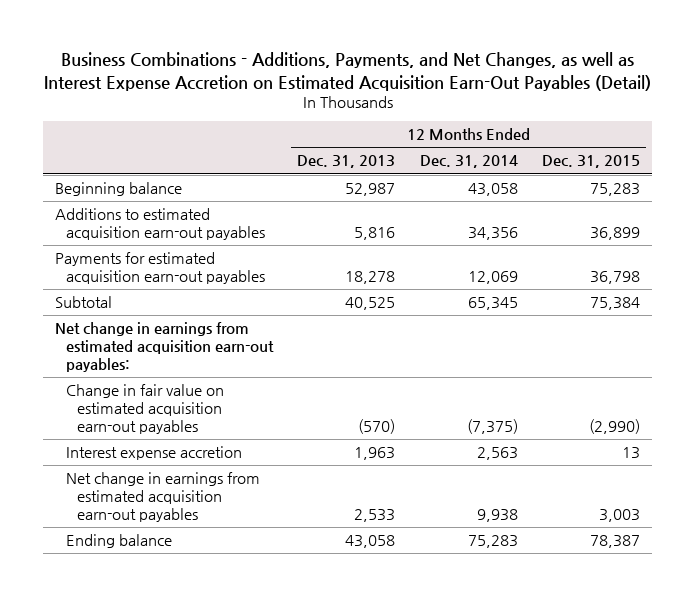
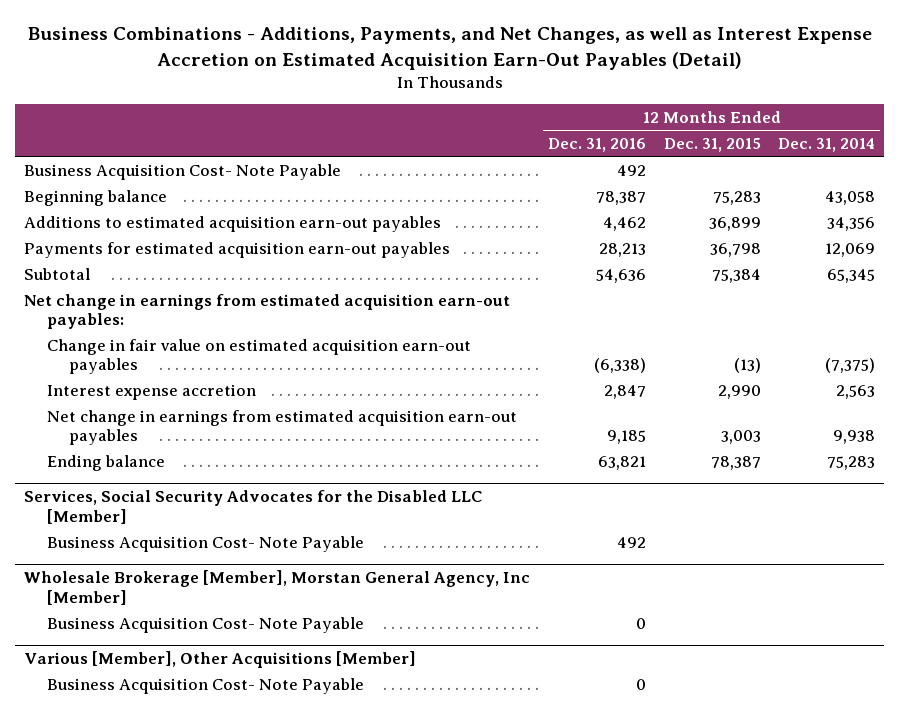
- | 12 Months Ended Dec. 31, 2013 | 12 Months Ended Dec. 31, 2014 | 12 Months Ended Dec. 31, 2015
+ | 12 Months Ended Dec. 31, 2016 | 12 Months Ended Dec. 31, 2015 | 12 Months Ended Dec. 31, 2014
+ Business Acquisition Cost- Note Payable | 492 | |
- Change in fair value on estimated acquisition earn-out payables | (570) | (7,375) | (2,990)
- Interest expense accretion | 1,963 | 2,563 | 13
+ Change in fair value on estimated acquisition earn-out payables | (6,338) | (13) | (7,375)
+ Interest expense accretion | 2,847 | 2,990 | 2,563
+ Services, Social Security Advocates for the Disabled LLC [Member]
+ Business Acquisition Cost- Note Payable | 492 | |
+ Wholesale Brokerage [Member], Morstan General Agency, Inc [Member]
+ Business Acquisition Cost- Note Payable | 0 | |
+ Various [Member], Other Acquisitions [Member]
+ Business Acquisition Cost- Note Payable | 0 | |

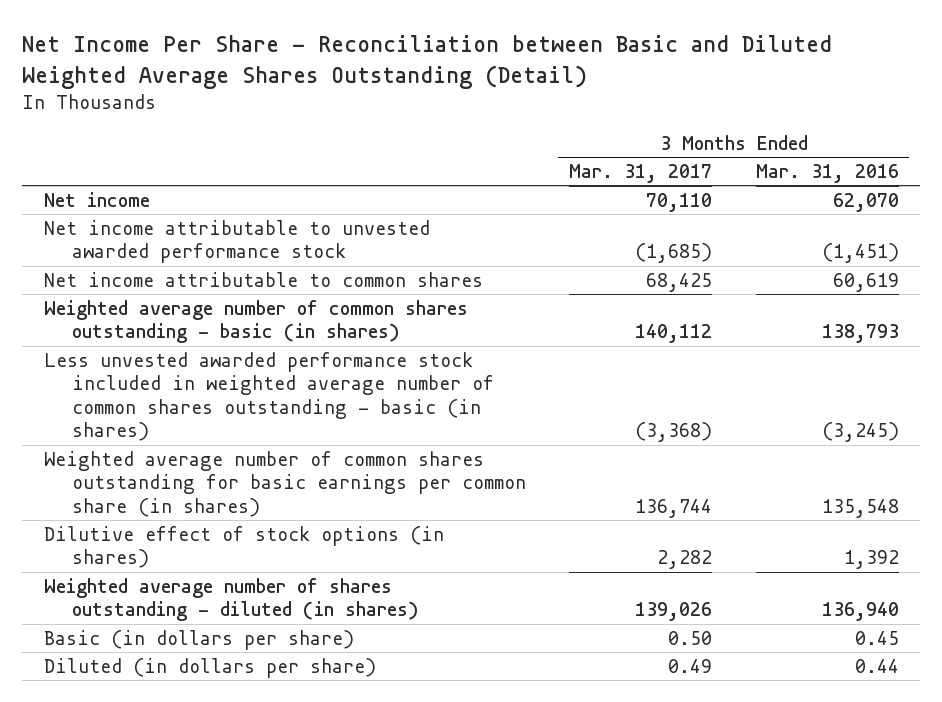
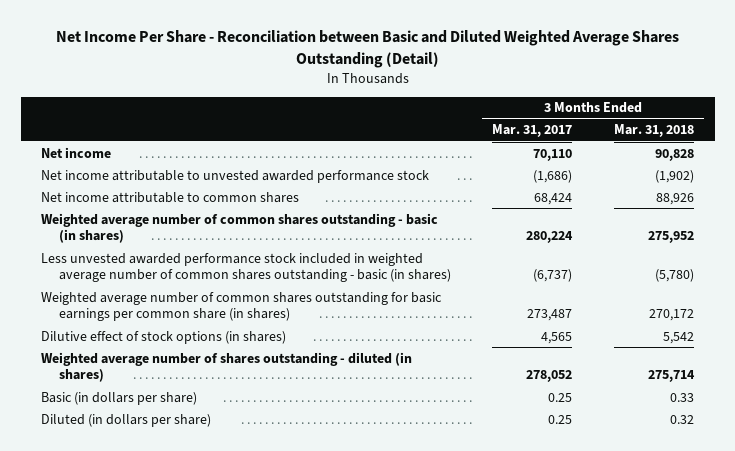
- | 3 Months Ended Mar. 31, 2017 | 3 Months Ended Mar. 31, 2016
+ | 3 Months Ended Mar. 31, 2017 | 3 Months Ended Mar. 31, 2018
- Net income attributable to unvested awarded performance stock | (1,685) | (1,451)
- Net income attributable to common shares | 68,425 | 60,619
- Weighted average number of common shares outstanding - basic (in shares) | 140,112 | 138,793
- Less unvested awarded performance stock included in weighted average number of common shares outstanding - basic (in shares) | (3,368) | (3,245)
- Weighted average number of common shares outstanding for basic earnings per common share (in shares) | 136,744 | 135,548
- Dilutive effect of stock options (in shares) | 2,282 | 1,392
- Weighted average number of shares outstanding - diluted (in shares) | 139,026 | 136,940
- Basic (in dollars per share) | 0.50 | 0.45
- Diluted (in dollars per share) | 0.49 | 0.44
+ Net income attributable to unvested awarded performance stock | (1,686) | (1,902)
+ Net income attributable to common shares | 68,424 | 88,926
+ Weighted average number of common shares outstanding - basic (in shares) | 280,224 | 275,952
+ Less unvested awarded performance stock included in weighted average number of common shares outstanding - basic (in shares) | (6,737) | (5,780)
+ Weighted average number of common shares outstanding for basic earnings per common share (in shares) | 273,487 | 270,172
+ Dilutive effect of stock options (in shares) | 4,565 | 5,542
+ Weighted average number of shares outstanding - diluted (in shares) | 278,052 | 275,714
+ Basic (in dollars per share) | 0.25 | 0.33
+ Diluted (in dollars per share) | 0.25 | 0.32

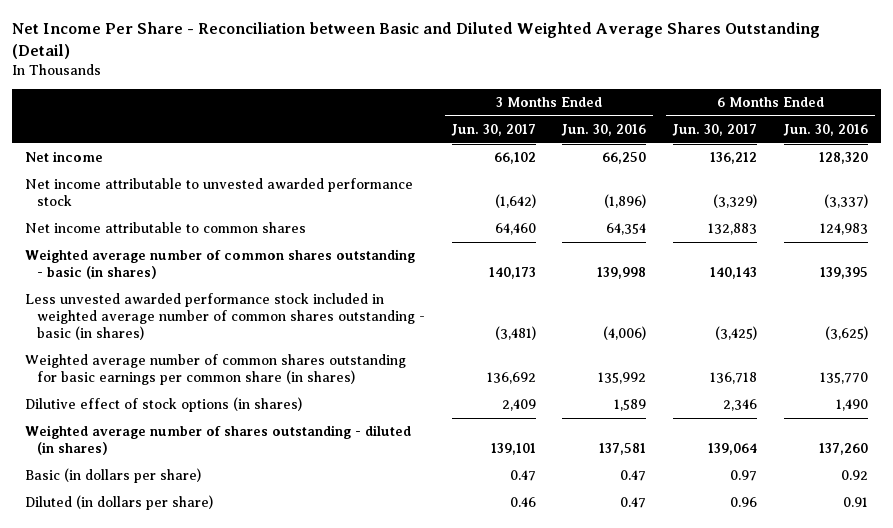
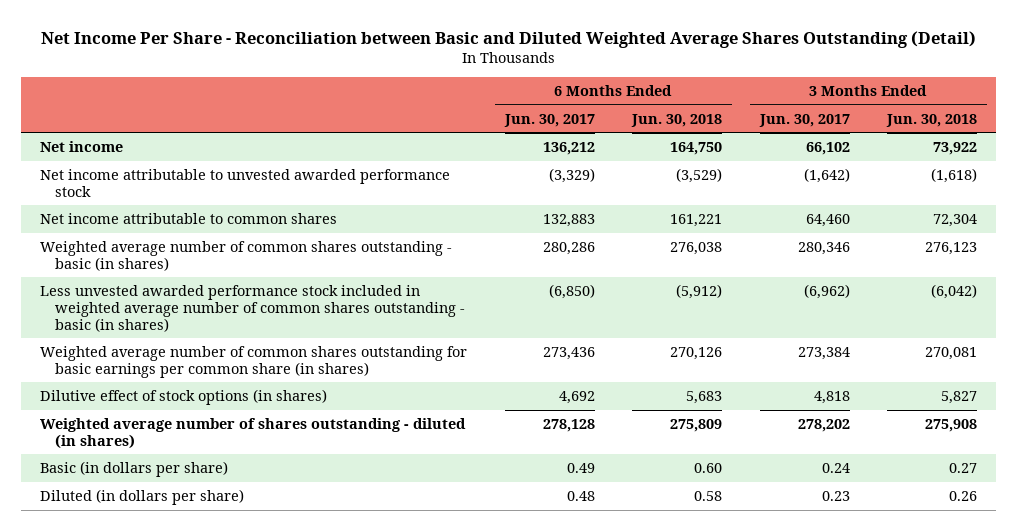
- | 3 Months Ended Jun. 30, 2017 | 3 Months Ended Jun. 30, 2016 | 6 Months Ended Jun. 30, 2017 | 6 Months Ended Jun. 30, 2016
+ | 6 Months Ended Jun. 30, 2017 | 6 Months Ended Jun. 30, 2018 | 3 Months Ended Jun. 30, 2017 | 3 Months Ended Jun. 30, 2018
- Weighted average number of common shares outstanding - basic (in shares) | 140,173 | 139,998 | 140,143 | 139,395
- Less unvested awarded performance stock included in weighted average number of common shares outstanding - basic (in shares) | (3,481) | (4,006) | (3,425) | (3,625)
- Weighted average number of common shares outstanding for basic earnings per common share (in shares) | 136,692 | 135,992 | 136,718 | 135,770
- Dilutive effect of stock options (in shares) | 2,409 | 1,589 | 2,346 | 1,490
- Weighted average number of shares outstanding - diluted (in shares) | 139,101 | 137,581 | 139,064 | 137,260
- Basic (in dollars per share) | 0.47 | 0.47 | 0.97 | 0.92
- Diluted (in dollars per share) | 0.46 | 0.47 | 0.96 | 0.91
+ Weighted average number of common shares outstanding - basic (in shares) | 280,286 | 276,038 | 280,346 | 276,123
+ Less unvested awarded performance stock included in weighted average number of common shares outstanding - basic (in shares) | (6,850) | (5,912) | (6,962) | (6,042)
+ Weighted average number of common shares outstanding for basic earnings per common share (in shares) | 273,436 | 270,126 | 273,384 | 270,081
+ Dilutive effect of stock options (in shares) | 4,692 | 5,683 | 4,818 | 5,827
+ Weighted average number of shares outstanding - diluted (in shares) | 278,128 | 275,809 | 278,202 | 275,908
+ Basic (in dollars per share) | 0.49 | 0.60 | 0.24 | 0.27
+ Diluted (in dollars per share) | 0.48 | 0.58 | 0.23 | 0.26

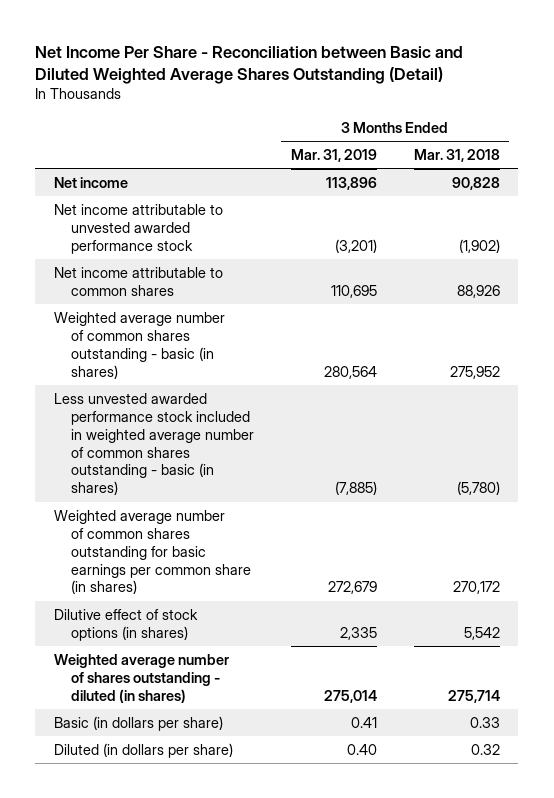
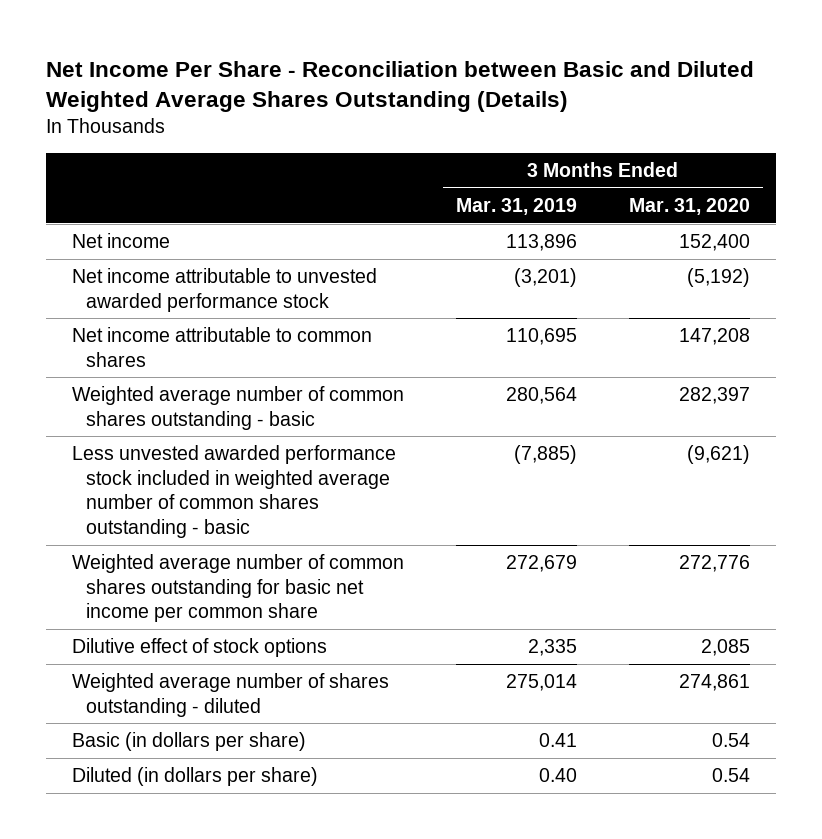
- Net Income Per Share - Reconciliation between Basic and Diluted Weighted Average Shares Outstanding (Detail)
+ Net Income Per Share - Reconciliation between Basic and Diluted Weighted Average Shares Outstanding (Details)
- | 3 Months Ended Mar. 31, 2019 | 3 Months Ended Mar. 31, 2018
+ | 3 Months Ended Mar. 31, 2019 | 3 Months Ended Mar. 31, 2020
- Weighted average number of common shares outstanding - basic (in shares) | 280,564 | 275,952
- Less unvested awarded performance stock included in weighted average number of common shares outstanding - basic (in shares) | (7,885) | (5,780)
- Weighted average number of common shares outstanding for basic earnings per common share (in shares) | 272,679 | 270,172
- Dilutive effect of stock options (in shares) | 2,335 | 5,542
- Weighted average number of shares outstanding - diluted (in shares) | 275,014 | 275,714
+ Weighted average number of common shares outstanding - basic | 280,564 | 282,397
+ Less unvested awarded performance stock included in weighted average number of common shares outstanding - basic | (7,885) | (9,621)
+ Weighted average number of common shares outstanding for basic net income per common share | 272,679 | 272,776
+ Dilutive effect of stock options | 2,335 | 2,085
+ Weighted average number of shares outstanding - diluted | 275,014 | 274,861

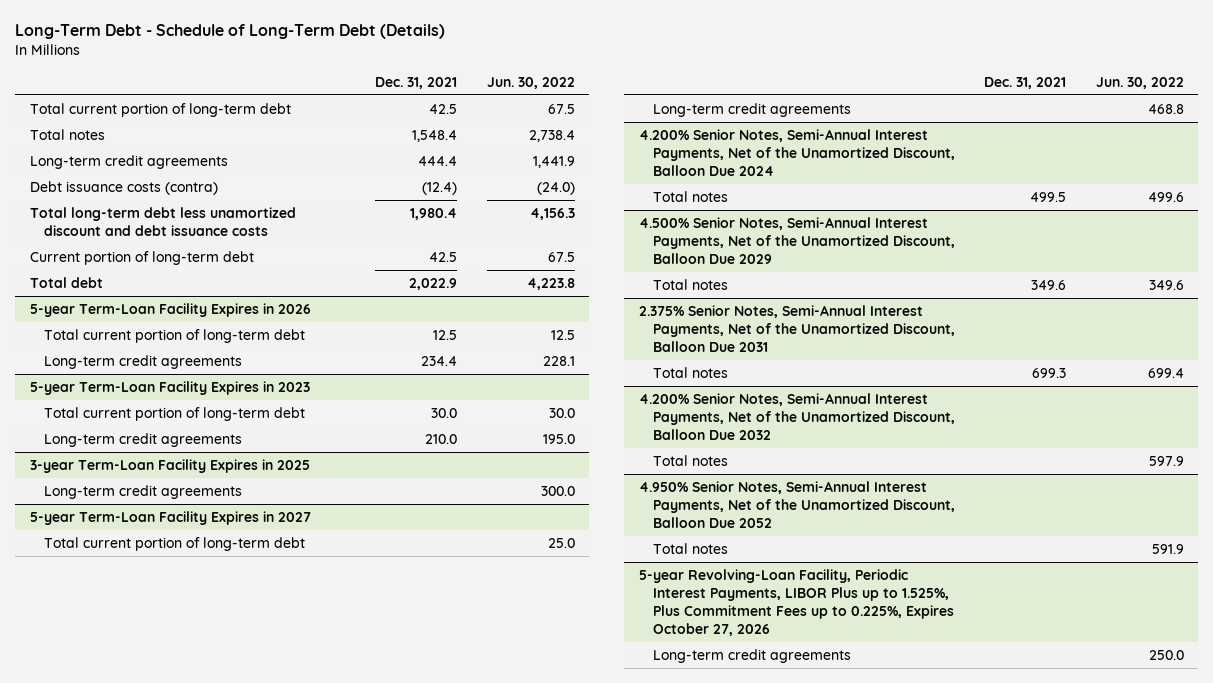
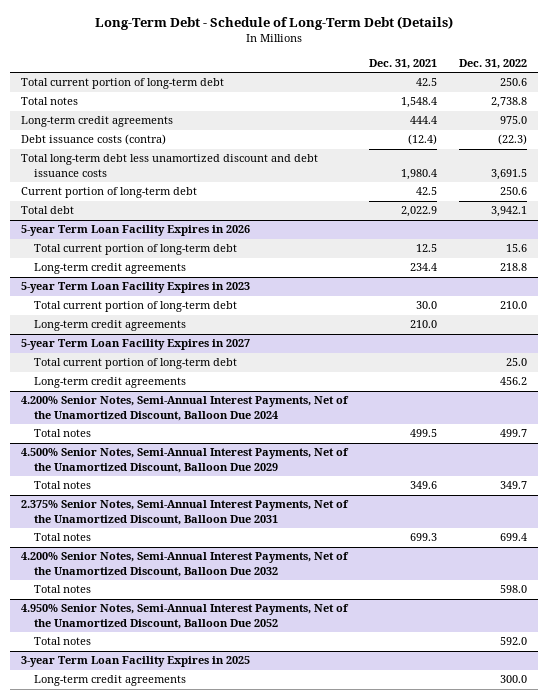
- | Dec. 31, 2021 | Jun. 30, 2022
+ | Dec. 31, 2021 | Dec. 31, 2022
- 5-year Term-Loan Facility Expires in 2026
+ 5-year Term Loan Facility Expires in 2026
- 5-year Term-Loan Facility Expires in 2023
+ 5-year Term Loan Facility Expires in 2023
- 3-year Term-Loan Facility Expires in 2025
- Long-term credit agreements | | 300.0
- 5-year Term-Loan Facility Expires in 2027
+ 5-year Term Loan Facility Expires in 2027
- 5-year Revolving-Loan Facility, Periodic Interest Payments, LIBOR Plus up to 1.525%, Plus Commitment Fees up to 0.225%, Expires October 27, 2026
+ 3-year Term Loan Facility Expires in 2025

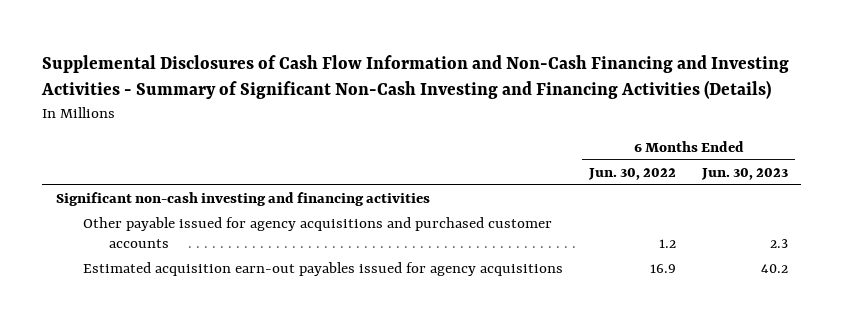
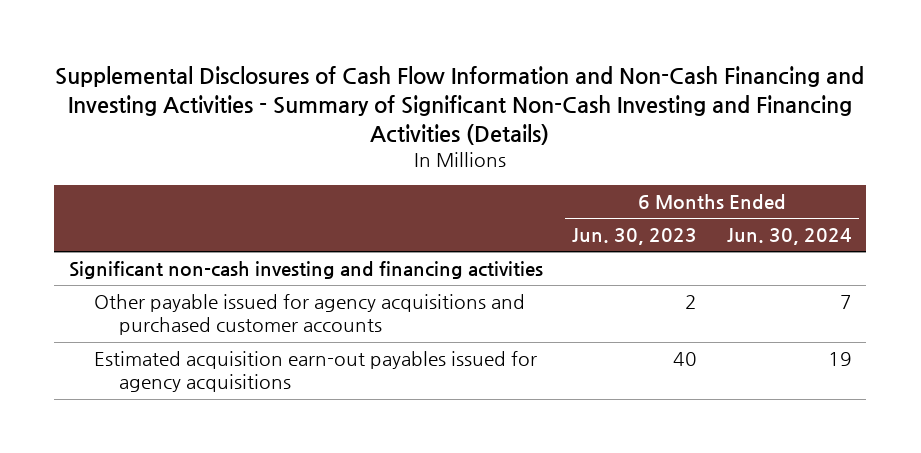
- | 6 Months Ended Jun. 30, 2022 | 6 Months Ended Jun. 30, 2023
+ | 6 Months Ended Jun. 30, 2023 | 6 Months Ended Jun. 30, 2024
- Other payable issued for agency acquisitions and purchased customer accounts | 1.2 | 2.3
- Estimated acquisition earn-out payables issued for agency acquisitions | 16.9 | 40.2
+ Other payable issued for agency acquisitions and purchased customer accounts | 2 | 7
+ Estimated acquisition earn-out payables issued for agency acquisitions | 40 | 19

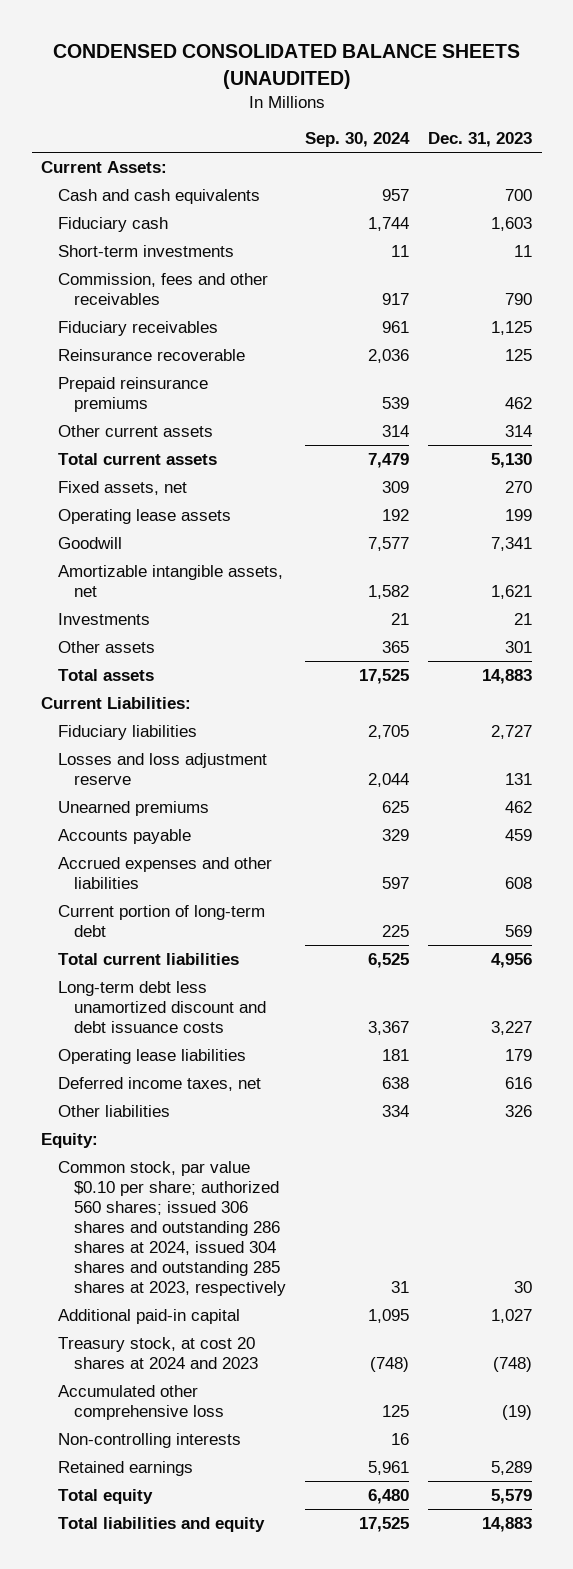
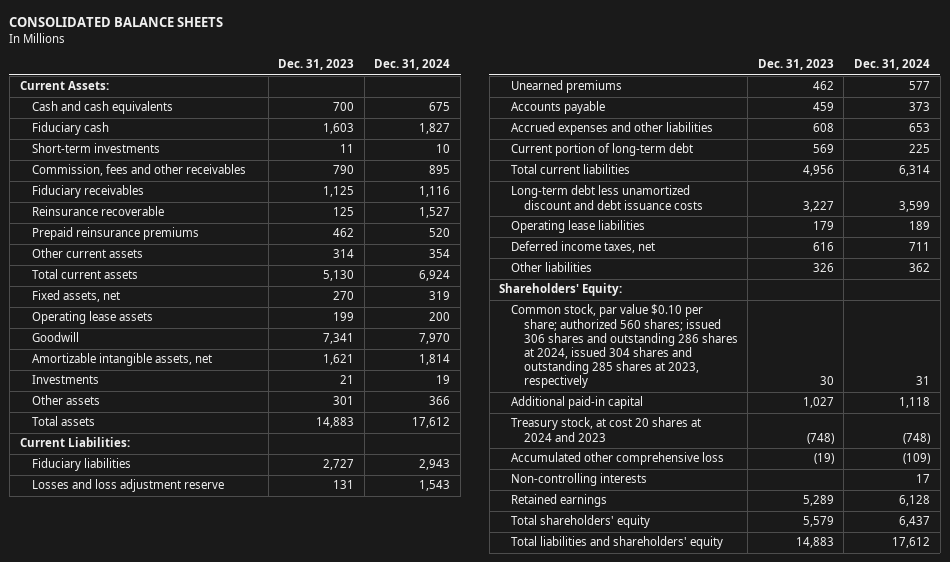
- CONDENSED CONSOLIDATED BALANCE SHEETS (UNAUDITED)
+ CONSOLIDATED BALANCE SHEETS
- | Sep. 30, 2024 | Dec. 31, 2023
+ | Dec. 31, 2023 | Dec. 31, 2024
- Equity:
+ Shareholders' Equity:
- Total equity | 6,480 | 5,579
- Total liabilities and equity | 17,525 | 14,883
+ Total shareholders' equity | 5,579 | 6,437
+ Total liabilities and shareholders' equity | 14,883 | 17,612

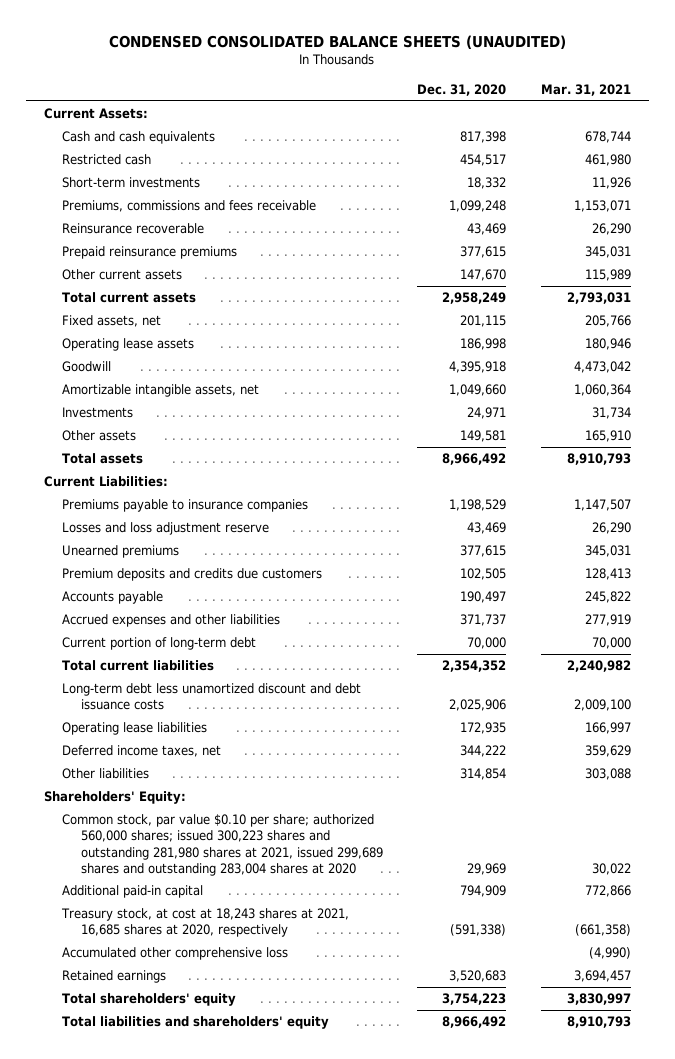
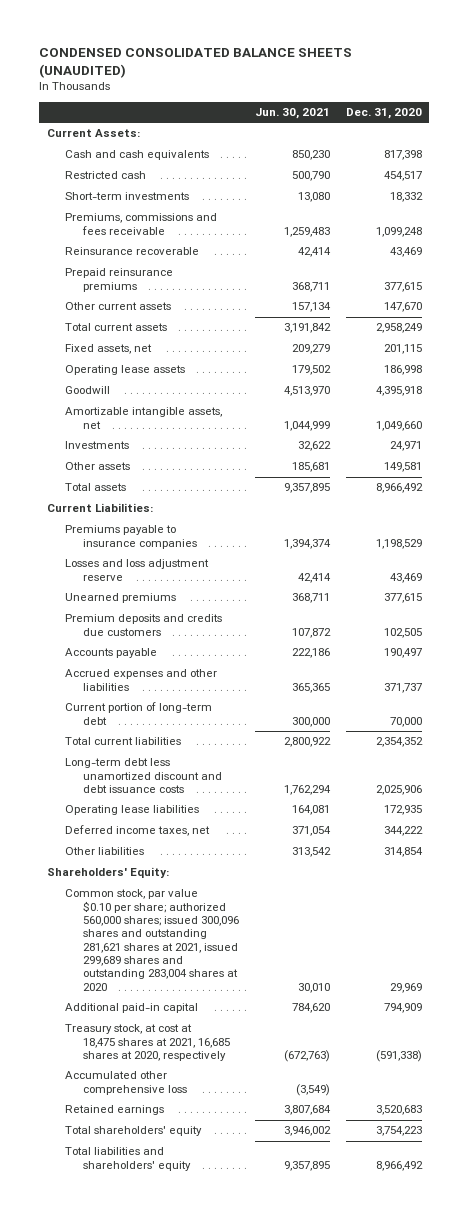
- | Dec. 31, 2020 | Mar. 31, 2021
+ | Jun. 30, 2021 | Dec. 31, 2020
- Common stock, par value $0.10 per share; authorized 560,000 shares; issued 300,223 shares and outstanding 281,980 shares at 2021, issued 299,689 shares and outstanding 283,004 shares at 2020 | 29,969 | 30,022
+ Common stock, par value $0.10 per share; authorized 560,000 shares; issued 300,096 shares and outstanding 281,621 shares at 2021, issued 299,689 shares and outstanding 283,004 shares at 2020 | 30,010 | 29,969
- Treasury stock, at cost at 18,243 shares at 2021, 16,685 shares at 2020, respectively | (591,338) | (661,358)
+ Treasury stock, at cost at 18,475 shares at 2021, 16,685 shares at 2020, respectively | (672,763) | (591,338)

